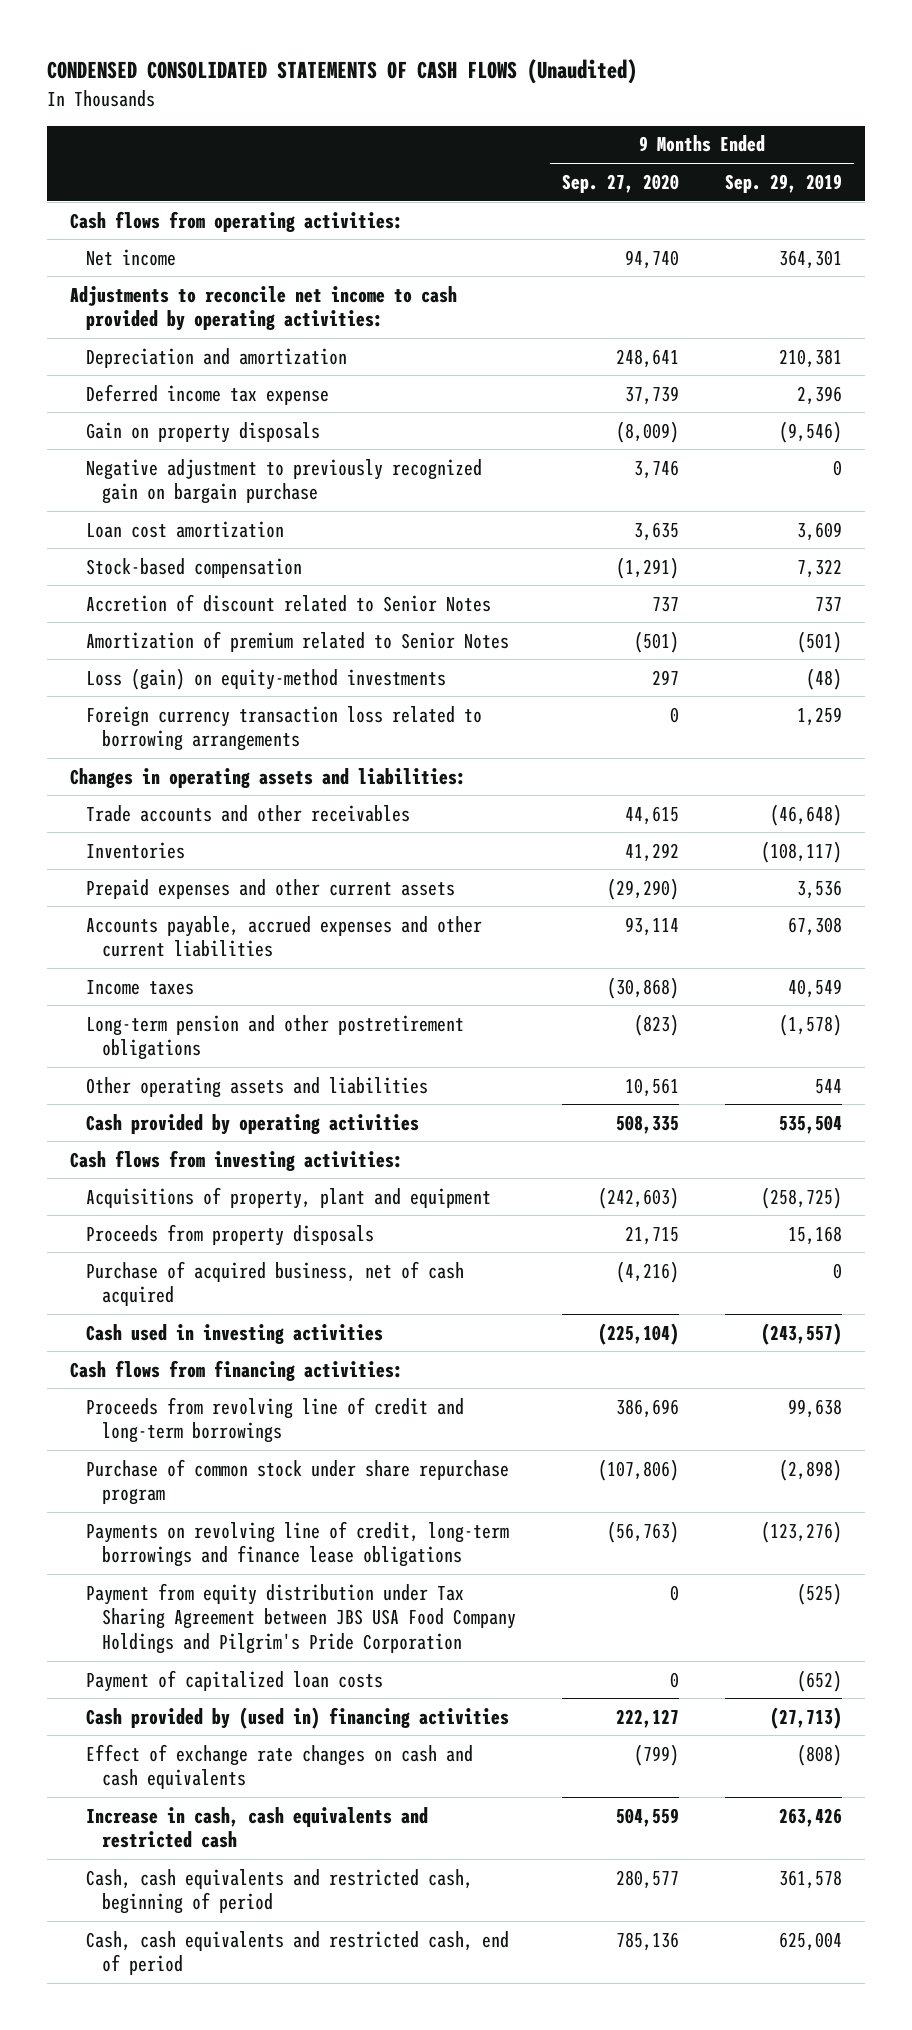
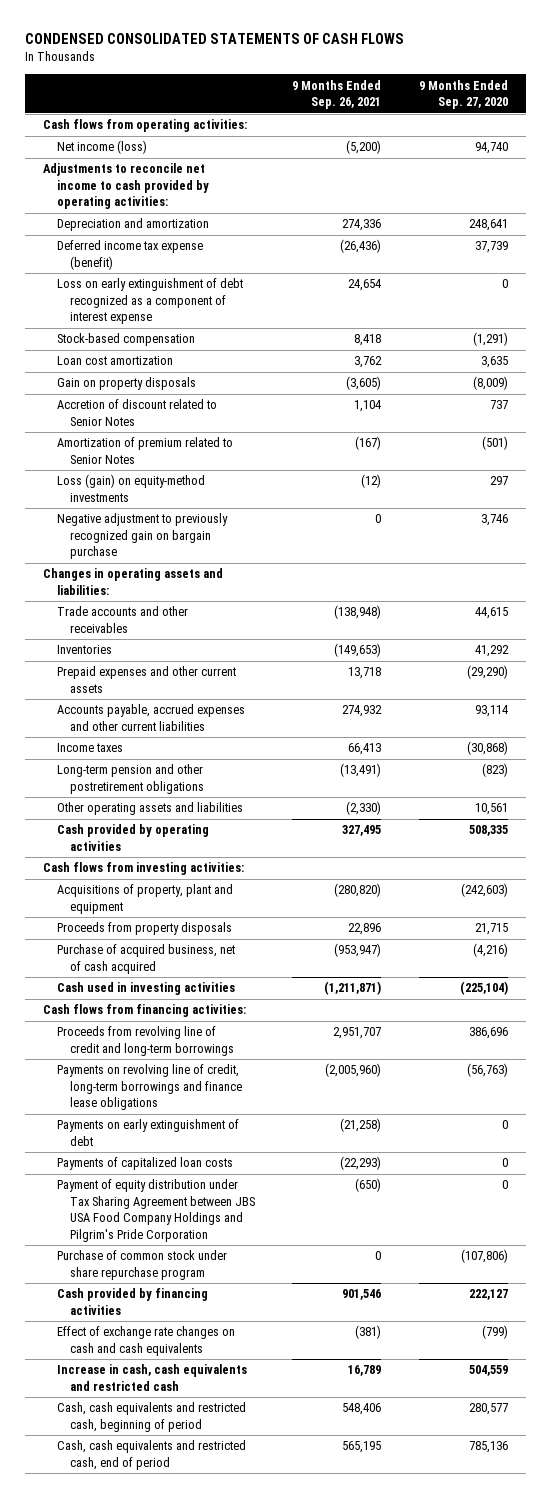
- CONDENSED CONSOLIDATED STATEMENTS OF CASH FLOWS (Unaudited)
+ CONDENSED CONSOLIDATED STATEMENTS OF CASH FLOWS
- | 9 Months Ended Sep. 27, 2020 | 9 Months Ended Sep. 29, 2019
+ | 9 Months Ended Sep. 26, 2021 | 9 Months Ended Sep. 27, 2020
- Net income | 94,740 | 364,301
+ Net income (loss) | (5,200) | 94,740
- Deferred income tax expense | 37,739 | 2,396
+ Deferred income tax expense (benefit) | (26,436) | 37,739
+ Loss on early extinguishment of debt recognized as a component of interest expense | 24,654 | 0
moved down: Loan cost amortization | 3,762 | 3,635
moved down: Gain on property disposals | (3,605) | (8,009)
- Foreign currency transaction loss related to borrowing arrangements | 0 | 1,259
moved down: Negative adjustment to previously recognized gain on bargain purchase | 0 | 3,746
- Payment from equity distribution under Tax Sharing Agreement between JBS USA Food Company Holdings and Pilgrim's Pride Corporation | 0 | (525)
- Payment of capitalized loan costs | 0 | (652)
- Cash provided by (used in) financing activities | 222,127 | (27,713)
+ Payments on early extinguishment of debt | (21,258) | 0
+ Payments of capitalized loan costs | (22,293) | 0
+ Payment of equity distribution under Tax Sharing Agreement between JBS USA Food Company Holdings and Pilgrim's Pride Corporation | (650) | 0
moved down: Purchase of common stock under share repurchase program | 0 | (107,806)
+ Cash provided by financing activities | 901,546 | 222,127

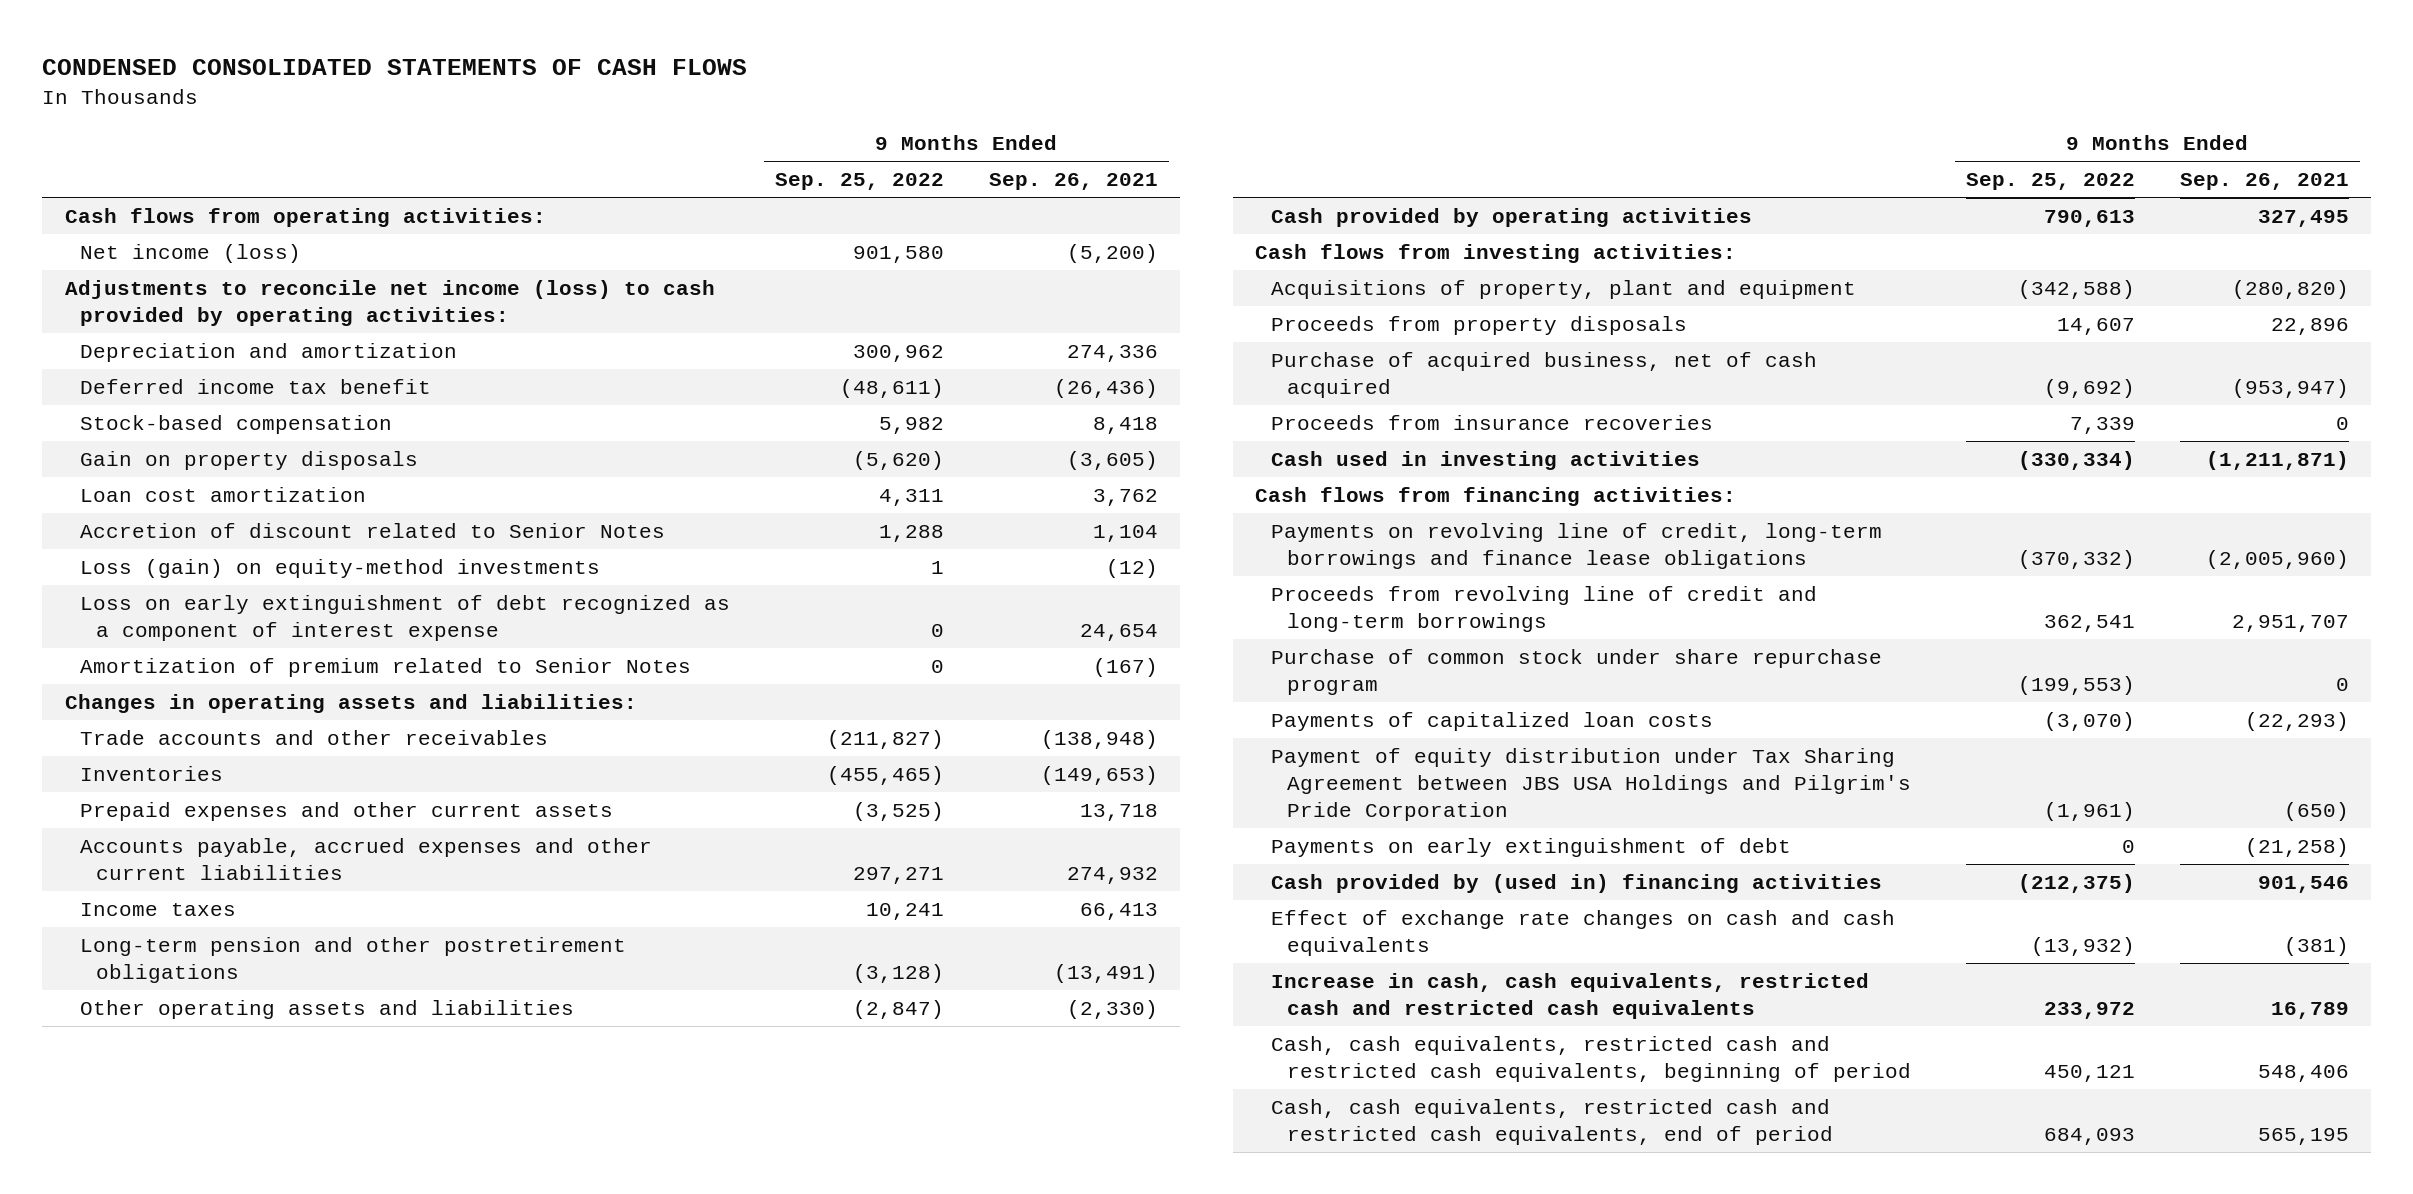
- | 9 Months Ended Sep. 26, 2021 | 9 Months Ended Sep. 27, 2020
+ | 9 Months Ended Sep. 25, 2022 | 9 Months Ended Sep. 26, 2021
- Adjustments to reconcile net income to cash provided by operating activities:
+ Adjustments to reconcile net income (loss) to cash provided by operating activities:
- Deferred income tax expense (benefit) | (26,436) | 37,739
+ Deferred income tax benefit | (48,611) | (26,436)
moved down: Loan cost amortization | 4,311 | 3,762
- Negative adjustment to previously recognized gain on bargain purchase | 0 | 3,746
moved down: Loss on early extinguishment of debt recognized as a component of interest expense | 0 | 24,654
moved down: Amortization of premium related to Senior Notes | 0 | (167)
+ Proceeds from insurance recoveries | 7,339 | 0
- Payment of equity distribution under Tax Sharing Agreement between JBS USA Food Company Holdings and Pilgrim's Pride Corporation | (650) | 0
moved down: Proceeds from revolving line of credit and long-term borrowings | 362,541 | 2,951,707
- Cash provided by financing activities | 901,546 | 222,127
moved down: Payments of capitalized loan costs | (3,070) | (22,293)
+ Payment of equity distribution under Tax Sharing Agreement between JBS USA Holdings and Pilgrim's Pride Corporation | (1,961) | (650)
moved down: Payments on early extinguishment of debt | 0 | (21,258)
+ Cash provided by (used in) financing activities | (212,375) | 901,546
- Increase in cash, cash equivalents and restricted cash | 16,789 | 504,559
- Cash, cash equivalents and restricted cash, beginning of period | 548,406 | 280,577
- Cash, cash equivalents and restricted cash, end of period | 565,195 | 785,136
+ Increase in cash, cash equivalents, restricted cash and restricted cash equivalents | 233,972 | 16,789
+ Cash, cash equivalents, restricted cash and restricted cash equivalents, beginning of period | 450,121 | 548,406
+ Cash, cash equivalents, restricted cash and restricted cash equivalents, end of period | 684,093 | 565,195

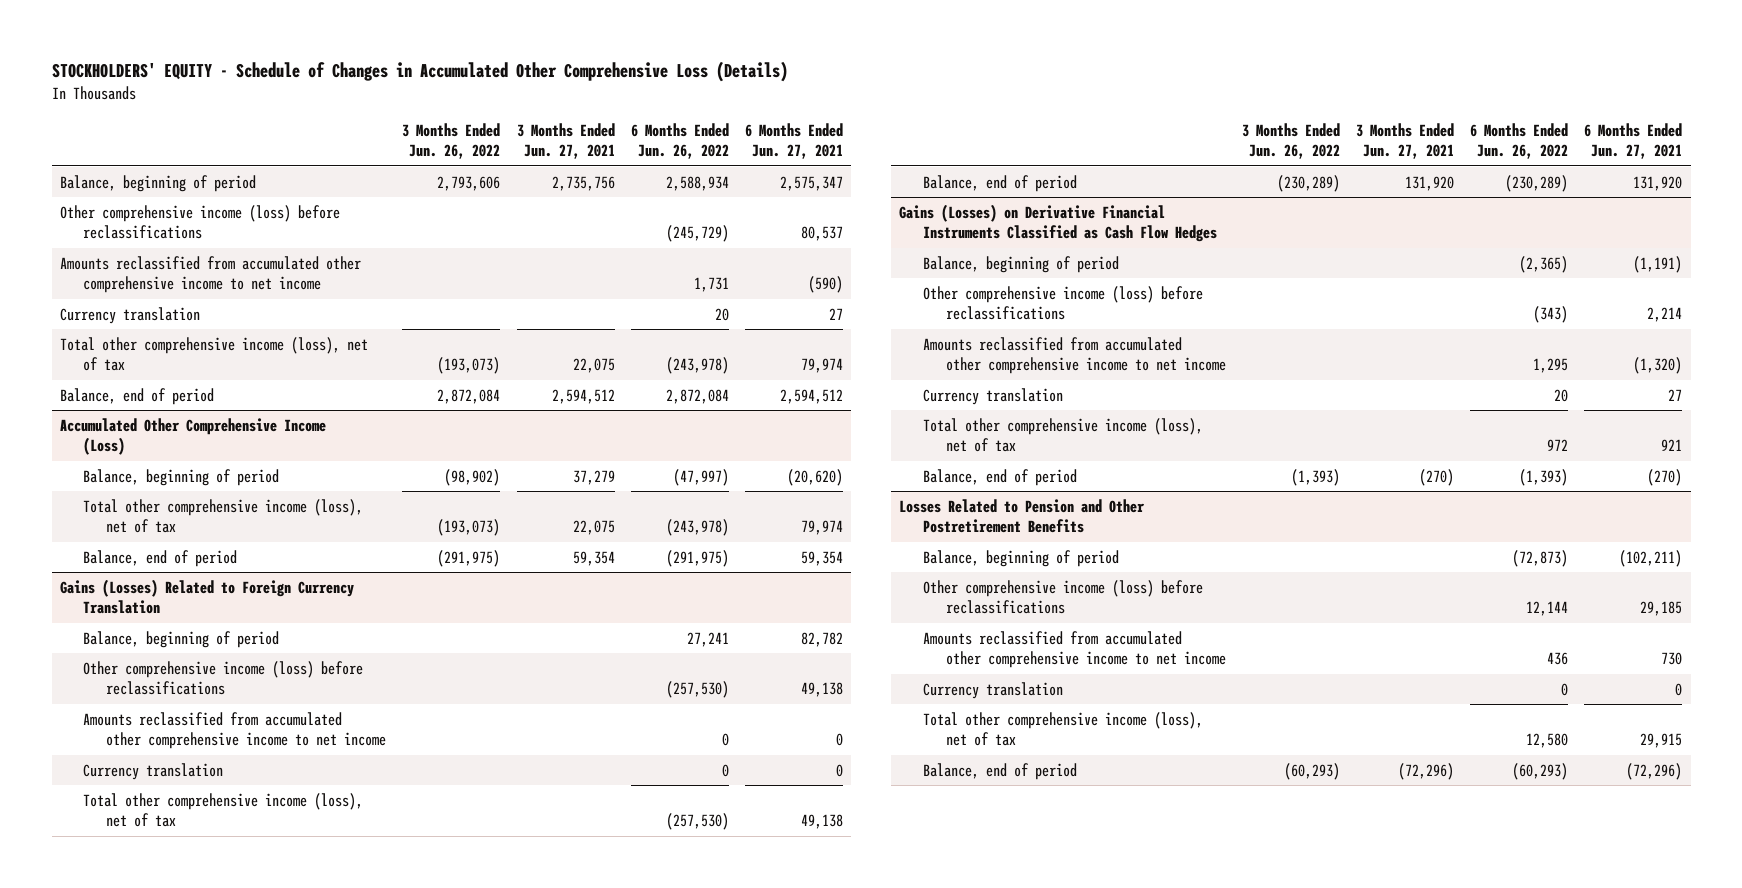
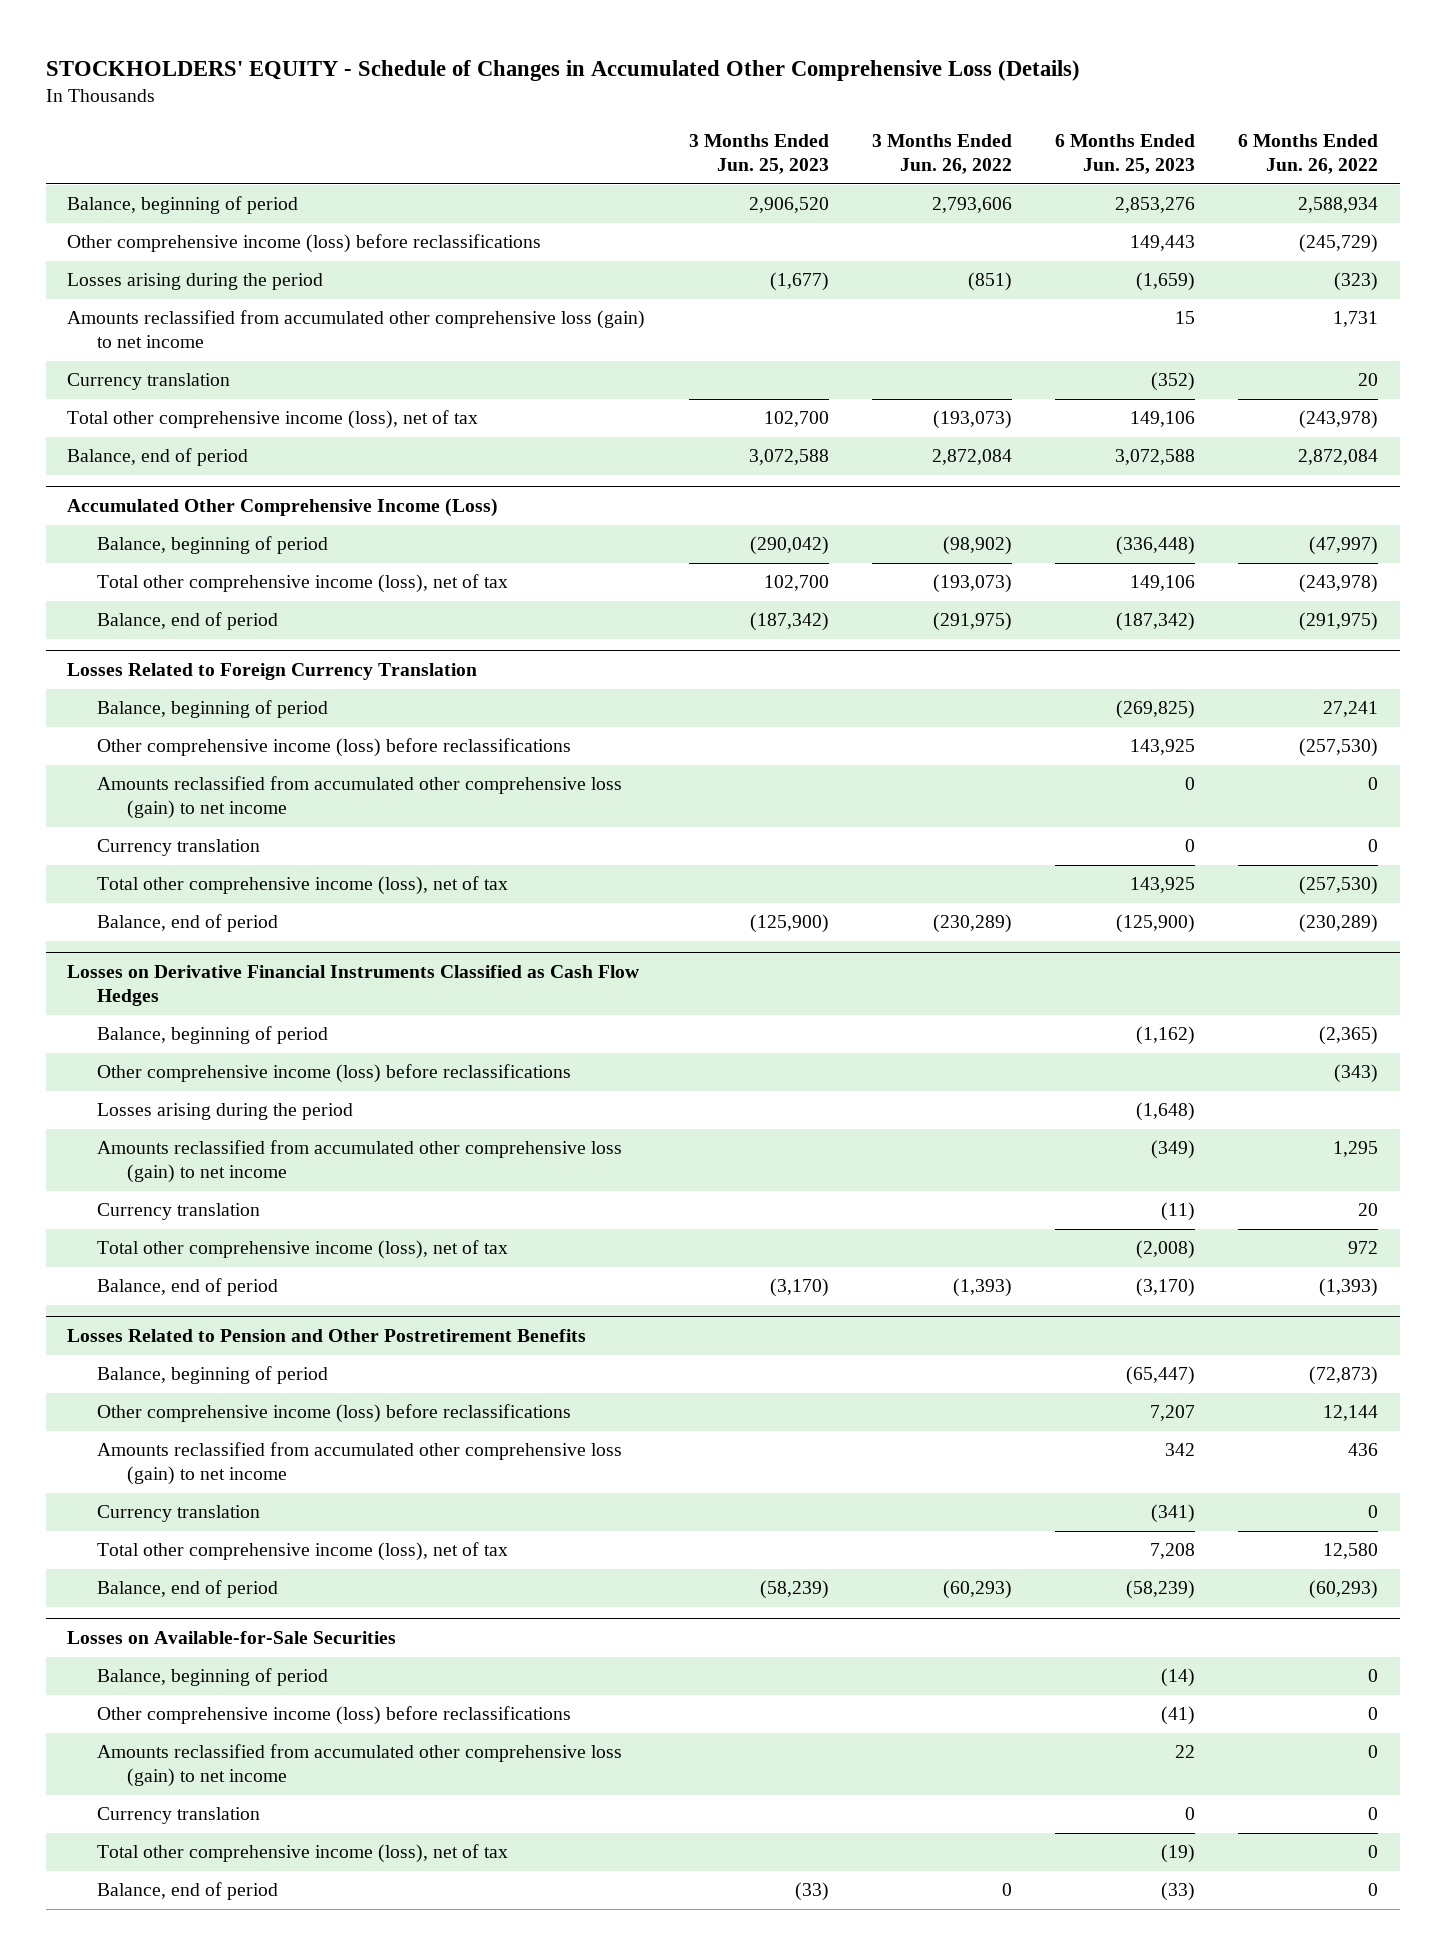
- | 3 Months Ended Jun. 26, 2022 | 3 Months Ended Jun. 27, 2021 | 6 Months Ended Jun. 26, 2022 | 6 Months Ended Jun. 27, 2021
+ | 3 Months Ended Jun. 25, 2023 | 3 Months Ended Jun. 26, 2022 | 6 Months Ended Jun. 25, 2023 | 6 Months Ended Jun. 26, 2022
- Amounts reclassified from accumulated other comprehensive income to net income | | | 1,731 | (590)
+ Losses arising during the period | (1,677) | (851) | (1,659) | (323)
+ Amounts reclassified from accumulated other comprehensive loss (gain) to net income | | | 15 | 1,731
- Gains (Losses) Related to Foreign Currency Translation
+ Losses Related to Foreign Currency Translation
- Amounts reclassified from accumulated other comprehensive income to net income | | | 0 | 0
+ Amounts reclassified from accumulated other comprehensive loss (gain) to net income | | | 0 | 0
- Gains (Losses) on Derivative Financial Instruments Classified as Cash Flow Hedges
+ Losses on Derivative Financial Instruments Classified as Cash Flow Hedges
- Amounts reclassified from accumulated other comprehensive income to net income | | | 1,295 | (1,320)
+ Losses arising during the period | | | (1,648) |
+ Amounts reclassified from accumulated other comprehensive loss (gain) to net income | | | (349) | 1,295
@ Losses Related to Pension and Other Postretirement Benefits
- Amounts reclassified from accumulated other comprehensive income to net income | | | 436 | 730
+ Amounts reclassified from accumulated other comprehensive loss (gain) to net income | | | 342 | 436
+ Losses on Available-for-Sale Securities
+ Balance, beginning of period | | | (14) | 0
+ Other comprehensive income (loss) before reclassifications | | | (41) | 0
+ Amounts reclassified from accumulated other comprehensive loss (gain) to net income | | | 22 | 0
+ Currency translation | | | 0 | 0
+ Total other comprehensive income (loss), net of tax | | | (19) | 0
+ Balance, end of period | (33) | 0 | (33) | 0

